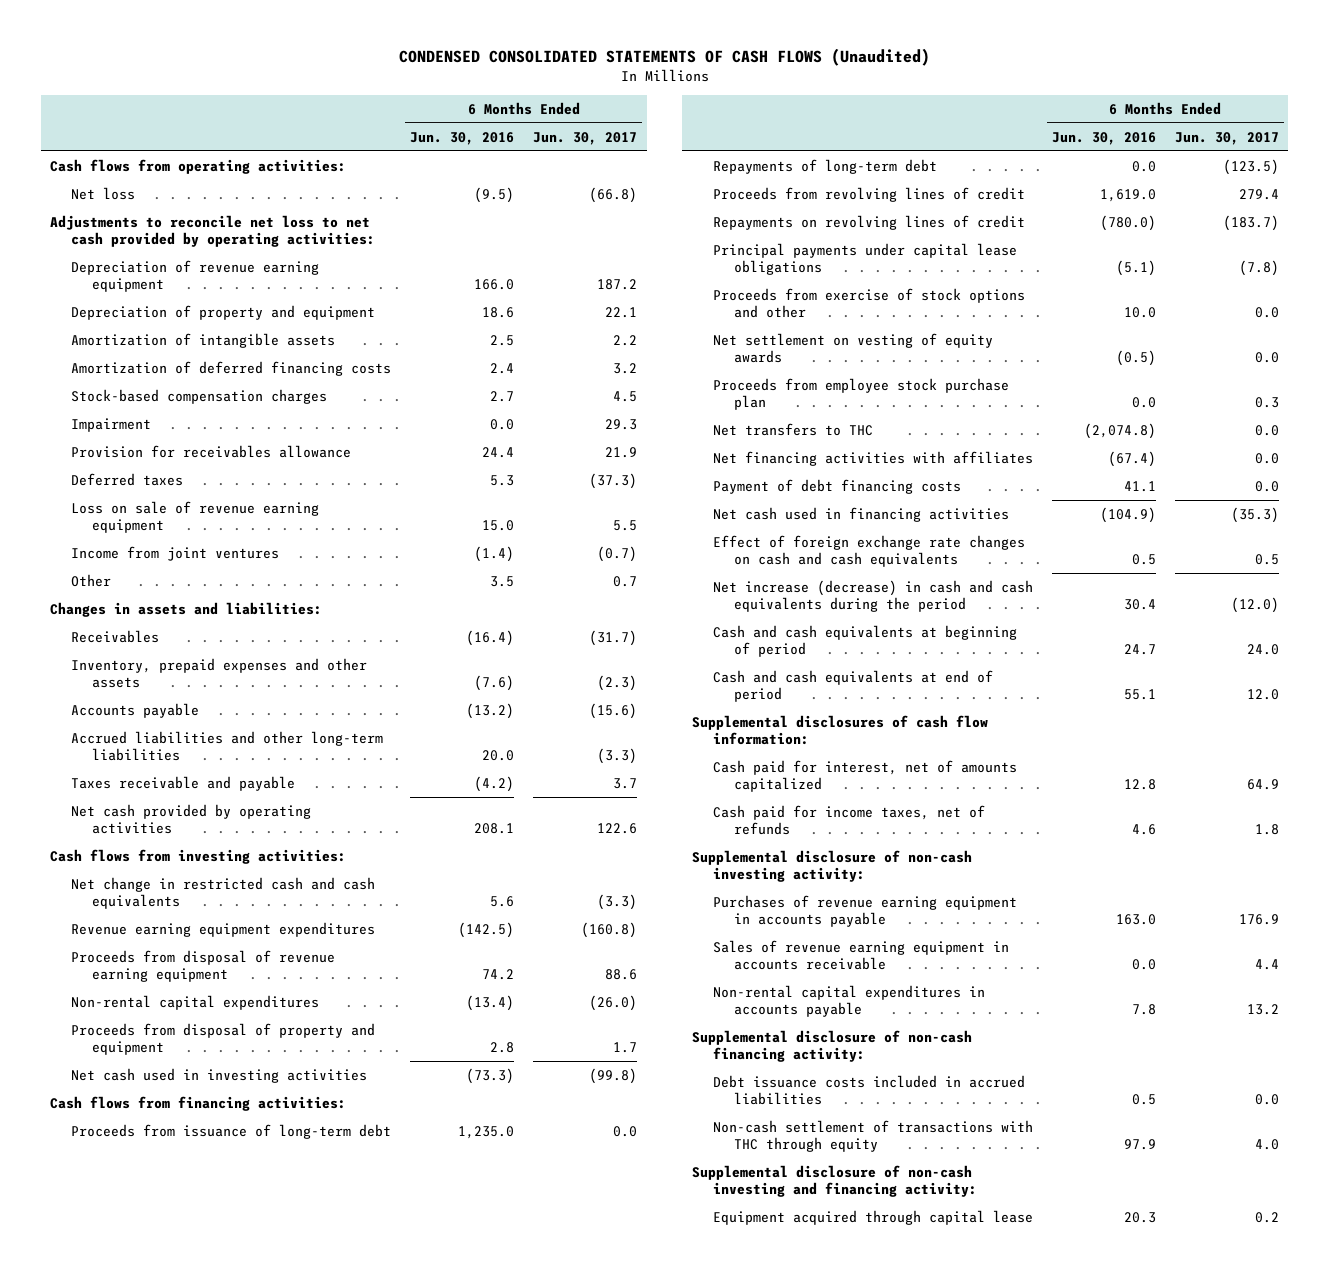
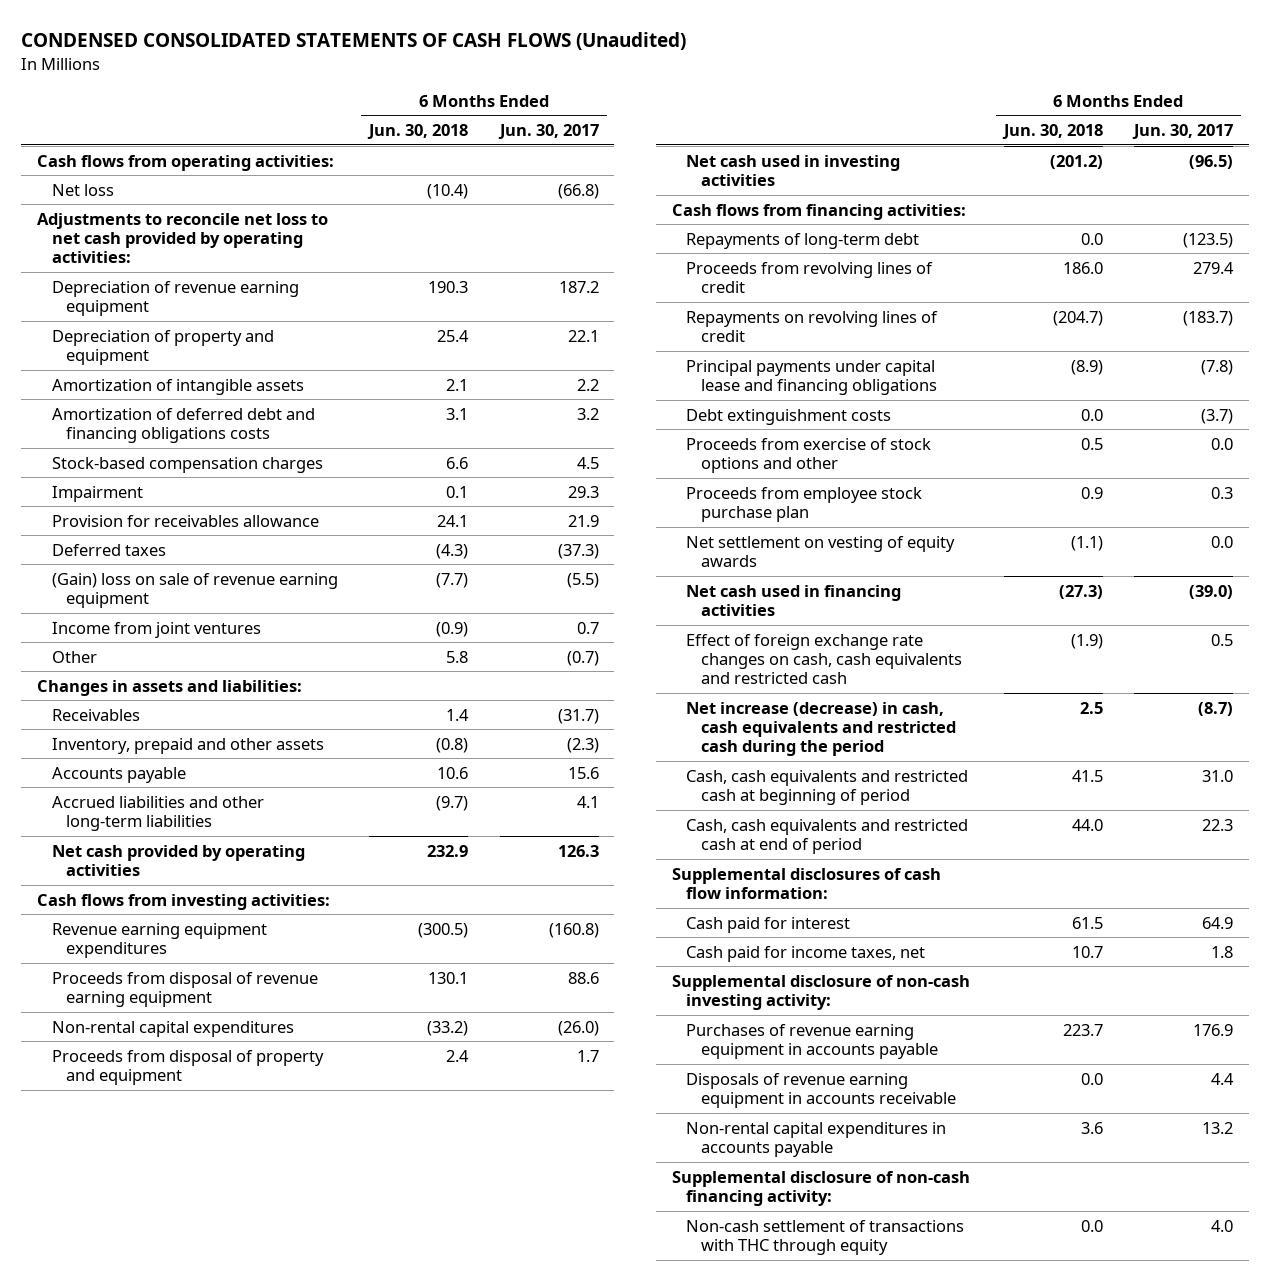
- | 6 Months Ended Jun. 30, 2016 | 6 Months Ended Jun. 30, 2017
+ | 6 Months Ended Jun. 30, 2018 | 6 Months Ended Jun. 30, 2017
- Amortization of deferred financing costs | 2.4 | 3.2
+ Amortization of deferred debt and financing obligations costs | 3.1 | 3.2
- Loss on sale of revenue earning equipment | 15.0 | 5.5
- Income from joint ventures | (1.4) | (0.7)
- Other | 3.5 | 0.7
+ (Gain) loss on sale of revenue earning equipment | (7.7) | (5.5)
+ Income from joint ventures | (0.9) | 0.7
+ Other | 5.8 | (0.7)
- Inventory, prepaid expenses and other assets | (7.6) | (2.3)
- Accounts payable | (13.2) | (15.6)
- Accrued liabilities and other long-term liabilities | 20.0 | (3.3)
- Taxes receivable and payable | (4.2) | 3.7
- Net cash provided by operating activities | 208.1 | 122.6
+ Inventory, prepaid and other assets | (0.8) | (2.3)
+ Accounts payable | 10.6 | 15.6
+ Accrued liabilities and other long-term liabilities | (9.7) | 4.1
+ Net cash provided by operating activities | 232.9 | 126.3
- Net change in restricted cash and cash equivalents | 5.6 | (3.3)
- Net cash used in investing activities | (73.3) | (99.8)
+ Net cash used in investing activities | (201.2) | (96.5)
- Proceeds from issuance of long-term debt | 1,235.0 | 0.0
- Principal payments under capital lease obligations | (5.1) | (7.8)
+ Principal payments under capital lease and financing obligations | (8.9) | (7.8)
+ Debt extinguishment costs | 0.0 | (3.7)
- Net transfers to THC | (2,074.8) | 0.0
- Net financing activities with affiliates | (67.4) | 0.0
- Payment of debt financing costs | 41.1 | 0.0
- Net cash used in financing activities | (104.9) | (35.3)
- Effect of foreign exchange rate changes on cash and cash equivalents | 0.5 | 0.5
- Net increase (decrease) in cash and cash equivalents during the period | 30.4 | (12.0)
- Cash and cash equivalents at beginning of period | 24.7 | 24.0
- Cash and cash equivalents at end of period | 55.1 | 12.0
moved down: Net settlement on vesting of equity awards | (1.1) | 0.0
+ Net cash used in financing activities | (27.3) | (39.0)
+ Effect of foreign exchange rate changes on cash, cash equivalents and restricted cash | (1.9) | 0.5
+ Net increase (decrease) in cash, cash equivalents and restricted cash during the period | 2.5 | (8.7)
+ Cash, cash equivalents and restricted cash at beginning of period | 41.5 | 31.0
+ Cash, cash equivalents and restricted cash at end of period | 44.0 | 22.3
- Cash paid for interest, net of amounts capitalized | 12.8 | 64.9
- Cash paid for income taxes, net of refunds | 4.6 | 1.8
+ Cash paid for interest | 61.5 | 64.9
+ Cash paid for income taxes, net | 10.7 | 1.8
- Sales of revenue earning equipment in accounts receivable | 0.0 | 4.4
+ Disposals of revenue earning equipment in accounts receivable | 0.0 | 4.4
- Debt issuance costs included in accrued liabilities | 0.5 | 0.0
- Supplemental disclosure of non-cash investing and financing activity:
- Equipment acquired through capital lease | 20.3 | 0.2

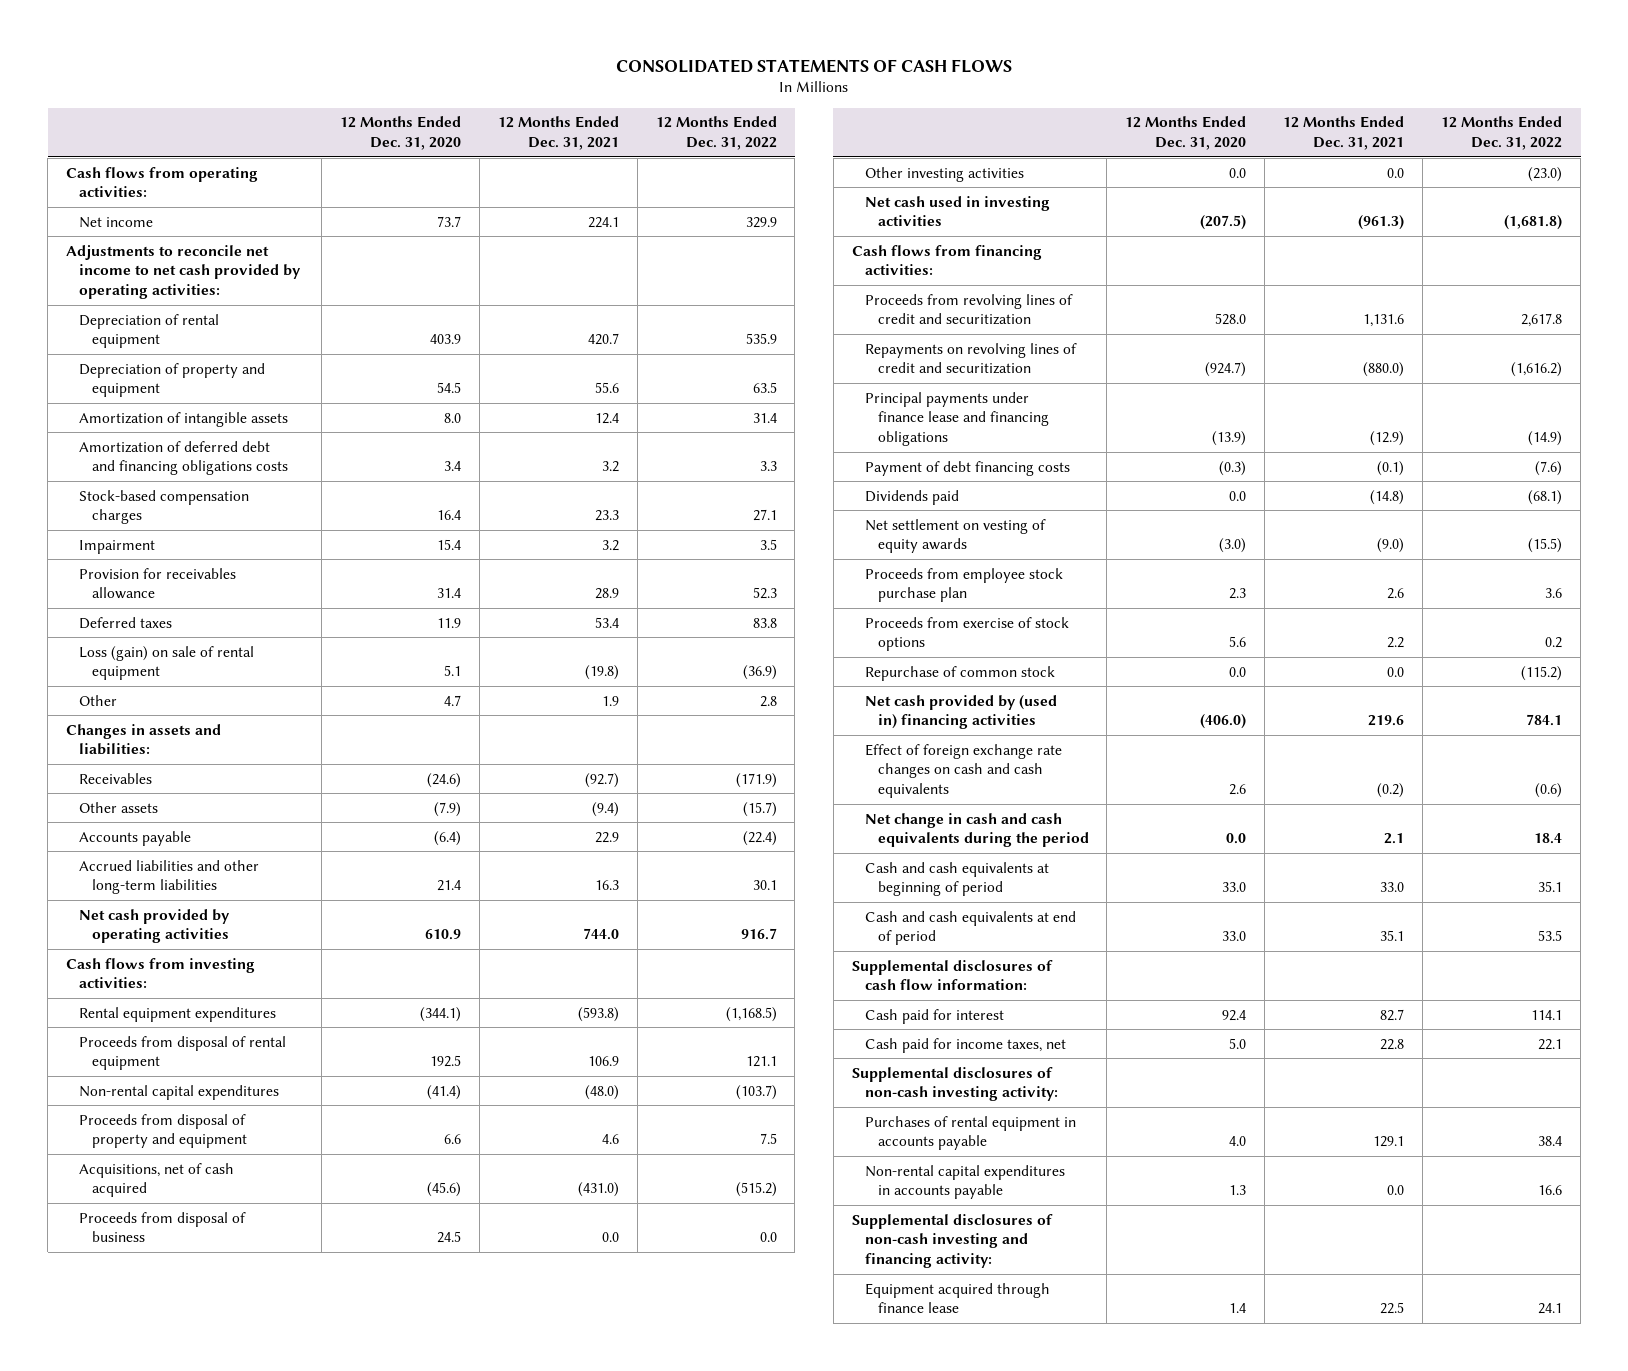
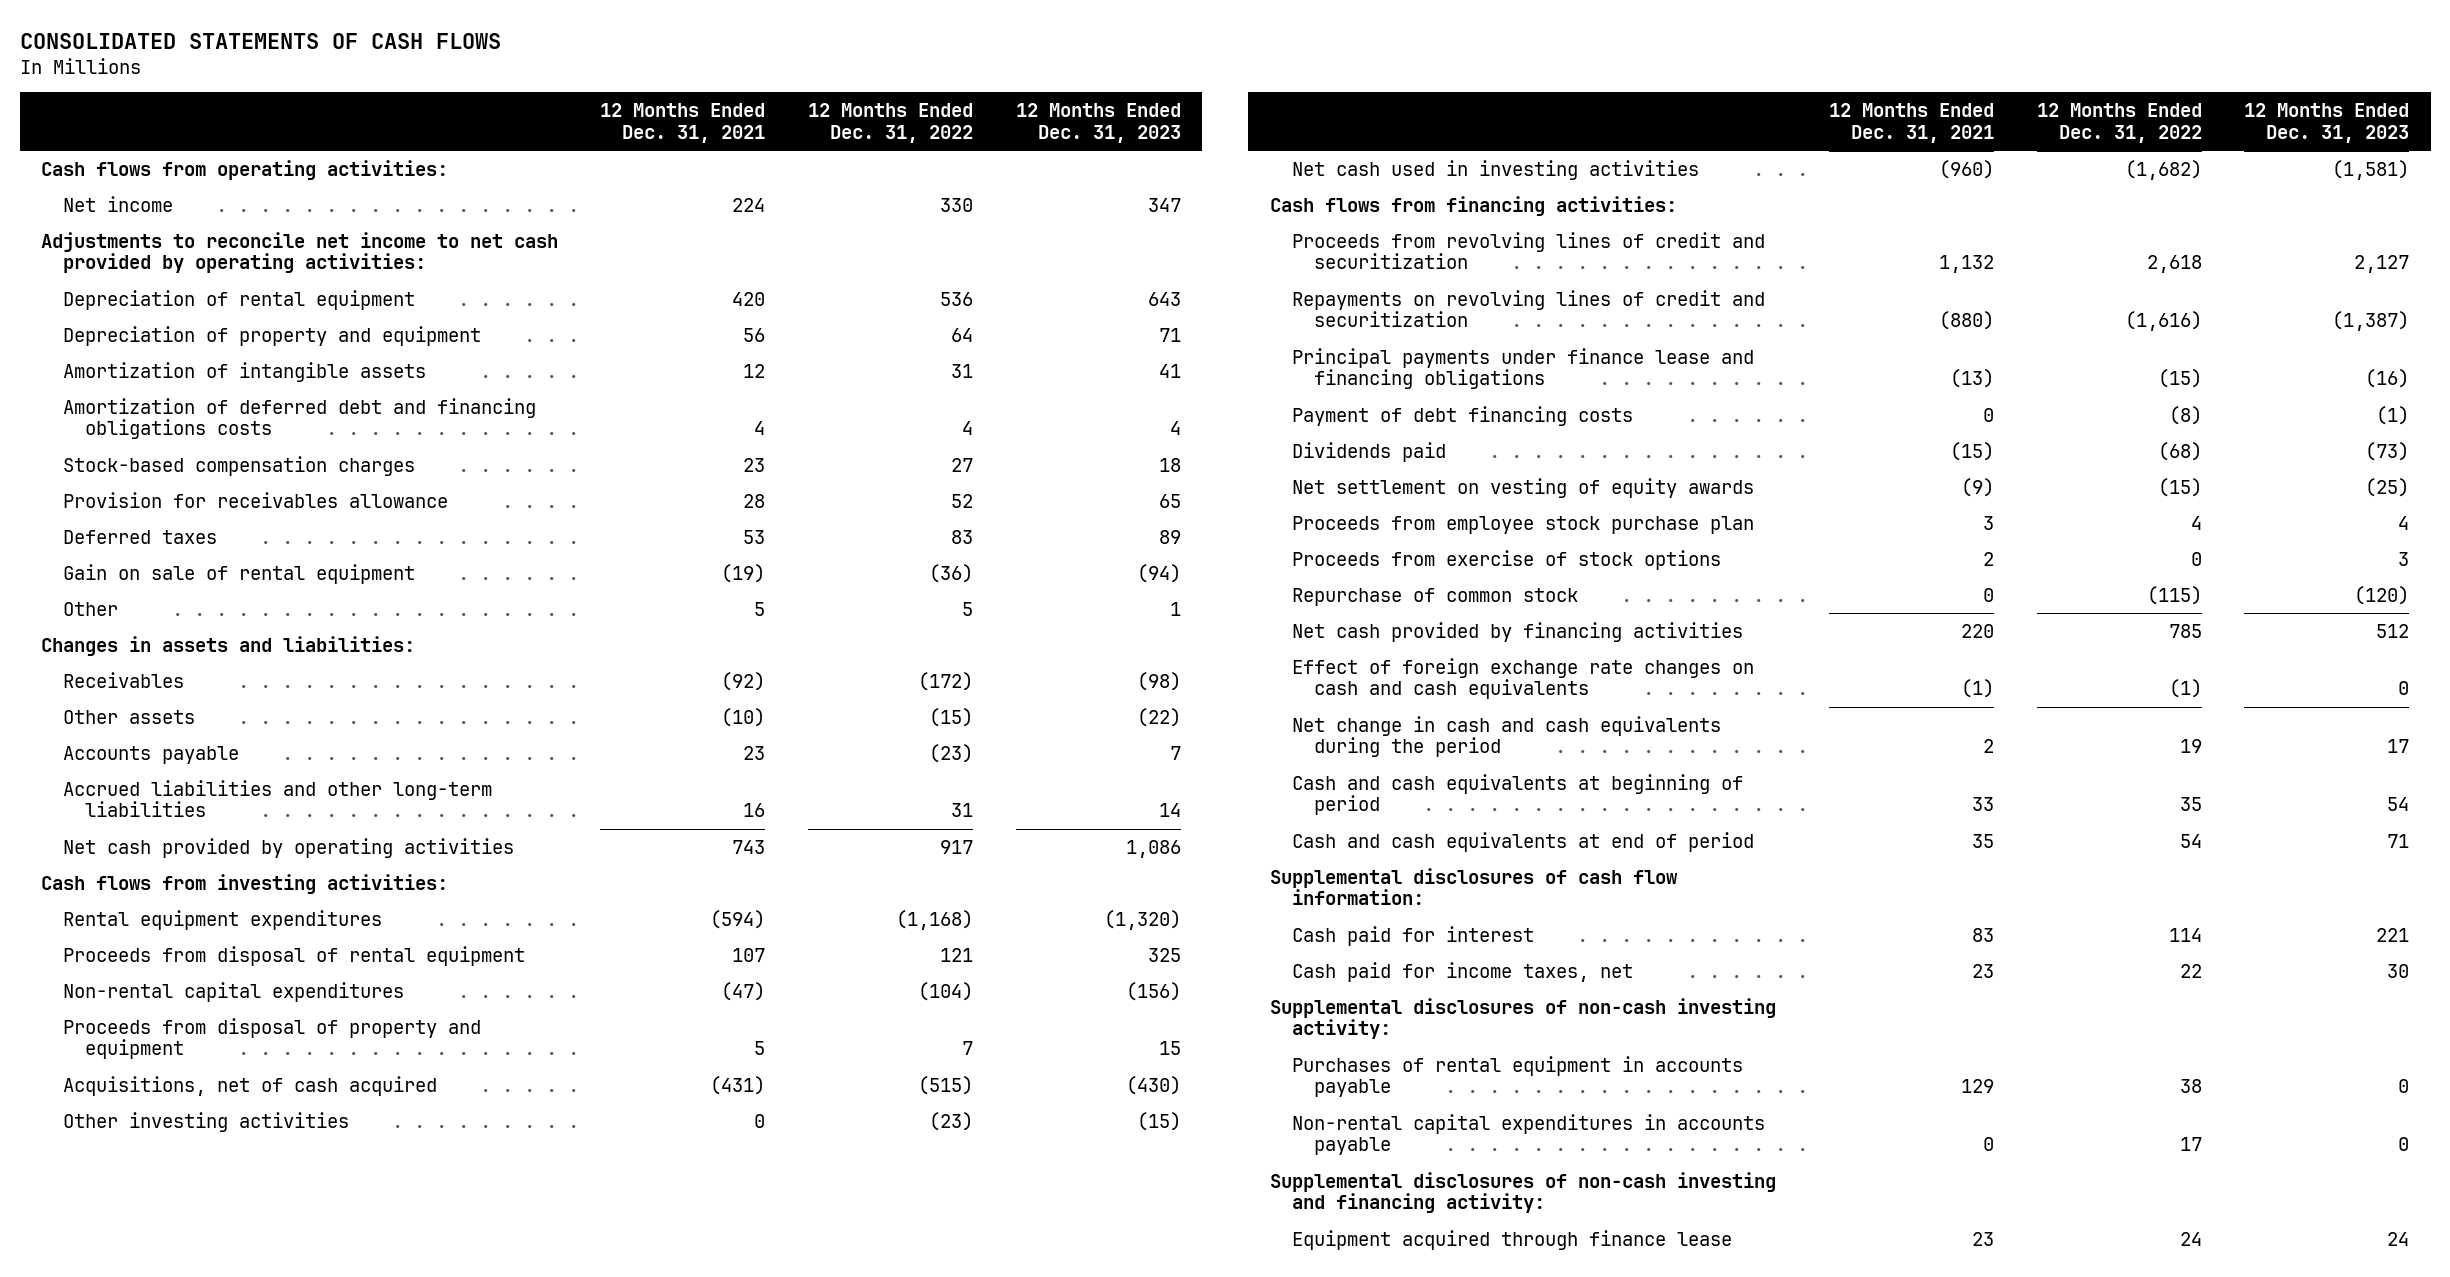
- | 12 Months Ended Dec. 31, 2020 | 12 Months Ended Dec. 31, 2021 | 12 Months Ended Dec. 31, 2022
+ | 12 Months Ended Dec. 31, 2021 | 12 Months Ended Dec. 31, 2022 | 12 Months Ended Dec. 31, 2023
- Net income | 73.7 | 224.1 | 329.9
+ Net income | 224 | 330 | 347
- Depreciation of rental equipment | 403.9 | 420.7 | 535.9
- Depreciation of property and equipment | 54.5 | 55.6 | 63.5
- Amortization of intangible assets | 8.0 | 12.4 | 31.4
- Amortization of deferred debt and financing obligations costs | 3.4 | 3.2 | 3.3
- Stock-based compensation charges | 16.4 | 23.3 | 27.1
- Impairment | 15.4 | 3.2 | 3.5
- Provision for receivables allowance | 31.4 | 28.9 | 52.3
- Deferred taxes | 11.9 | 53.4 | 83.8
- Loss (gain) on sale of rental equipment | 5.1 | (19.8) | (36.9)
- Other | 4.7 | 1.9 | 2.8
+ Depreciation of rental equipment | 420 | 536 | 643
+ Depreciation of property and equipment | 56 | 64 | 71
+ Amortization of intangible assets | 12 | 31 | 41
+ Amortization of deferred debt and financing obligations costs | 4 | 4 | 4
+ Stock-based compensation charges | 23 | 27 | 18
+ Provision for receivables allowance | 28 | 52 | 65
+ Deferred taxes | 53 | 83 | 89
+ Gain on sale of rental equipment | (19) | (36) | (94)
+ Other | 5 | 5 | 1
- Receivables | (24.6) | (92.7) | (171.9)
- Other assets | (7.9) | (9.4) | (15.7)
- Accounts payable | (6.4) | 22.9 | (22.4)
- Accrued liabilities and other long-term liabilities | 21.4 | 16.3 | 30.1
- Net cash provided by operating activities | 610.9 | 744.0 | 916.7
+ Receivables | (92) | (172) | (98)
+ Other assets | (10) | (15) | (22)
+ Accounts payable | 23 | (23) | 7
+ Accrued liabilities and other long-term liabilities | 16 | 31 | 14
+ Net cash provided by operating activities | 743 | 917 | 1,086
- Rental equipment expenditures | (344.1) | (593.8) | (1,168.5)
- Proceeds from disposal of rental equipment | 192.5 | 106.9 | 121.1
- Non-rental capital expenditures | (41.4) | (48.0) | (103.7)
- Proceeds from disposal of property and equipment | 6.6 | 4.6 | 7.5
- Acquisitions, net of cash acquired | (45.6) | (431.0) | (515.2)
- Proceeds from disposal of business | 24.5 | 0.0 | 0.0
- Other investing activities | 0.0 | 0.0 | (23.0)
- Net cash used in investing activities | (207.5) | (961.3) | (1,681.8)
+ Rental equipment expenditures | (594) | (1,168) | (1,320)
+ Proceeds from disposal of rental equipment | 107 | 121 | 325
+ Non-rental capital expenditures | (47) | (104) | (156)
+ Proceeds from disposal of property and equipment | 5 | 7 | 15
+ Acquisitions, net of cash acquired | (431) | (515) | (430)
+ Other investing activities | 0 | (23) | (15)
+ Net cash used in investing activities | (960) | (1,682) | (1,581)
- Proceeds from revolving lines of credit and securitization | 528.0 | 1,131.6 | 2,617.8
- Repayments on revolving lines of credit and securitization | (924.7) | (880.0) | (1,616.2)
- Principal payments under finance lease and financing obligations | (13.9) | (12.9) | (14.9)
- Payment of debt financing costs | (0.3) | (0.1) | (7.6)
- Dividends paid | 0.0 | (14.8) | (68.1)
- Net settlement on vesting of equity awards | (3.0) | (9.0) | (15.5)
- Proceeds from employee stock purchase plan | 2.3 | 2.6 | 3.6
- Proceeds from exercise of stock options | 5.6 | 2.2 | 0.2
- Repurchase of common stock | 0.0 | 0.0 | (115.2)
- Net cash provided by (used in) financing activities | (406.0) | 219.6 | 784.1
- Effect of foreign exchange rate changes on cash and cash equivalents | 2.6 | (0.2) | (0.6)
- Net change in cash and cash equivalents during the period | 0.0 | 2.1 | 18.4
- Cash and cash equivalents at beginning of period | 33.0 | 33.0 | 35.1
- Cash and cash equivalents at end of period | 33.0 | 35.1 | 53.5
+ Proceeds from revolving lines of credit and securitization | 1,132 | 2,618 | 2,127
+ Repayments on revolving lines of credit and securitization | (880) | (1,616) | (1,387)
+ Principal payments under finance lease and financing obligations | (13) | (15) | (16)
+ Payment of debt financing costs | 0 | (8) | (1)
+ Dividends paid | (15) | (68) | (73)
+ Net settlement on vesting of equity awards | (9) | (15) | (25)
+ Proceeds from employee stock purchase plan | 3 | 4 | 4
+ Proceeds from exercise of stock options | 2 | 0 | 3
+ Repurchase of common stock | 0 | (115) | (120)
+ Net cash provided by financing activities | 220 | 785 | 512
+ Effect of foreign exchange rate changes on cash and cash equivalents | (1) | (1) | 0
+ Net change in cash and cash equivalents during the period | 2 | 19 | 17
+ Cash and cash equivalents at beginning of period | 33 | 35 | 54
+ Cash and cash equivalents at end of period | 35 | 54 | 71
- Cash paid for interest | 92.4 | 82.7 | 114.1
- Cash paid for income taxes, net | 5.0 | 22.8 | 22.1
+ Cash paid for interest | 83 | 114 | 221
+ Cash paid for income taxes, net | 23 | 22 | 30
- Purchases of rental equipment in accounts payable | 4.0 | 129.1 | 38.4
- Non-rental capital expenditures in accounts payable | 1.3 | 0.0 | 16.6
+ Purchases of rental equipment in accounts payable | 129 | 38 | 0
+ Non-rental capital expenditures in accounts payable | 0 | 17 | 0
- Equipment acquired through finance lease | 1.4 | 22.5 | 24.1
+ Equipment acquired through finance lease | 23 | 24 | 24

